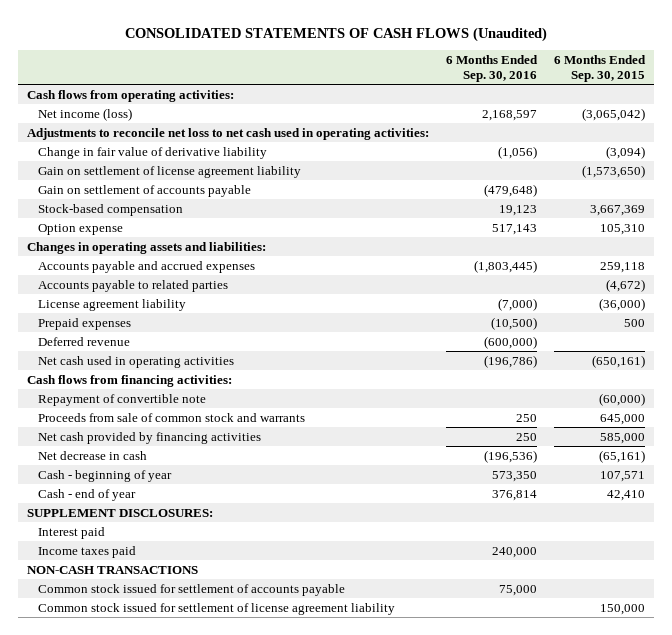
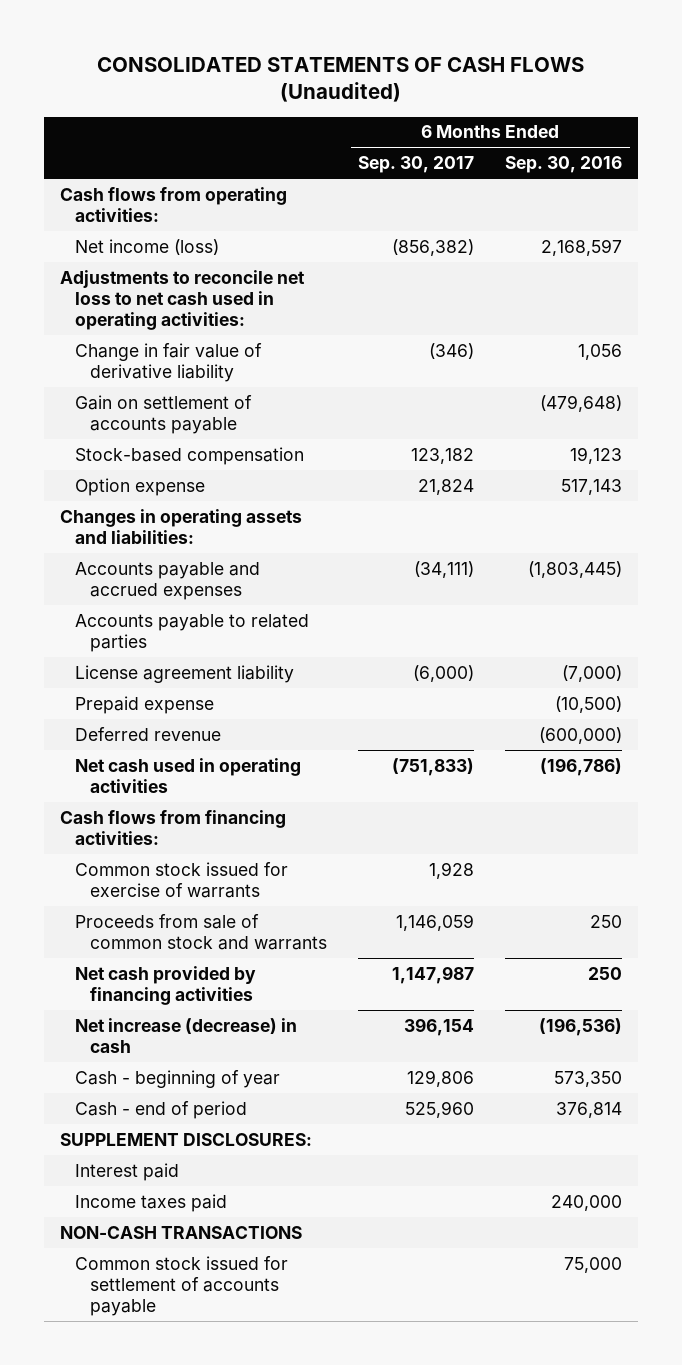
- | 6 Months Ended Sep. 30, 2016 | 6 Months Ended Sep. 30, 2015
+ | 6 Months Ended Sep. 30, 2017 | 6 Months Ended Sep. 30, 2016
- Change in fair value of derivative liability | (1,056) | (3,094)
- Gain on settlement of license agreement liability | | (1,573,650)
+ Change in fair value of derivative liability | (346) | 1,056
- Prepaid expenses | (10,500) | 500
+ Prepaid expense | | (10,500)
- Repayment of convertible note | | (60,000)
+ Common stock issued for exercise of warrants | 1,928 |
- Net decrease in cash | (196,536) | (65,161)
+ Net increase (decrease) in cash | 396,154 | (196,536)
- Cash - end of year | 376,814 | 42,410
+ Cash - end of period | 525,960 | 376,814
- Common stock issued for settlement of license agreement liability | | 150,000

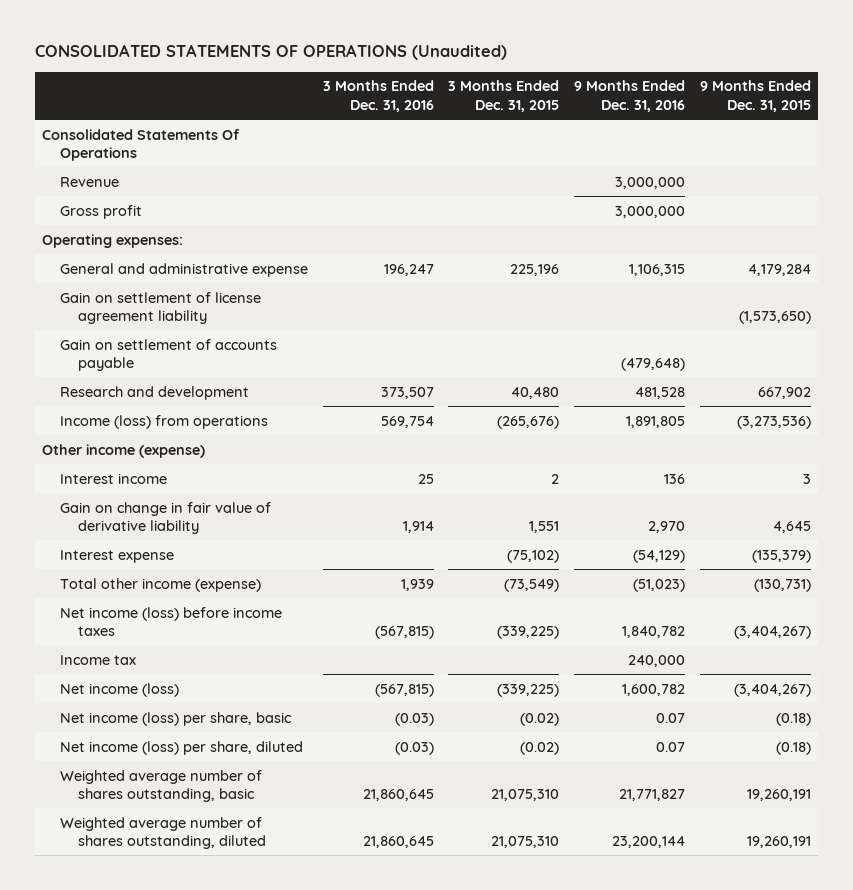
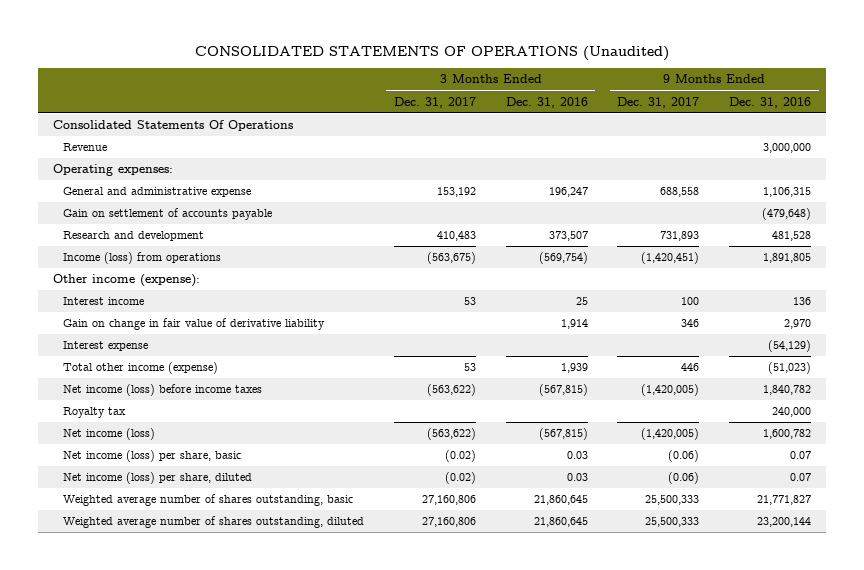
- | 3 Months Ended Dec. 31, 2016 | 3 Months Ended Dec. 31, 2015 | 9 Months Ended Dec. 31, 2016 | 9 Months Ended Dec. 31, 2015
+ | 3 Months Ended Dec. 31, 2017 | 3 Months Ended Dec. 31, 2016 | 9 Months Ended Dec. 31, 2017 | 9 Months Ended Dec. 31, 2016
- Gross profit | | | 3,000,000 |
- Gain on settlement of license agreement liability | | | | (1,573,650)
- Income (loss) from operations | 569,754 | (265,676) | 1,891,805 | (3,273,536)
- Other income (expense)
+ Income (loss) from operations | (563,675) | (569,754) | (1,420,451) | 1,891,805
+ Other income (expense):
- Income tax | | | 240,000 |
+ Royalty tax | | | | 240,000
- Net income (loss) per share, basic | (0.03) | (0.02) | 0.07 | (0.18)
- Net income (loss) per share, diluted | (0.03) | (0.02) | 0.07 | (0.18)
+ Net income (loss) per share, basic | (0.02) | 0.03 | (0.06) | 0.07
+ Net income (loss) per share, diluted | (0.02) | 0.03 | (0.06) | 0.07

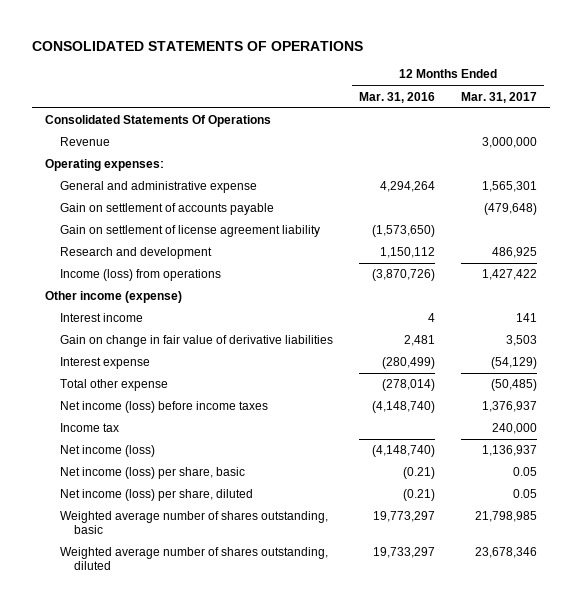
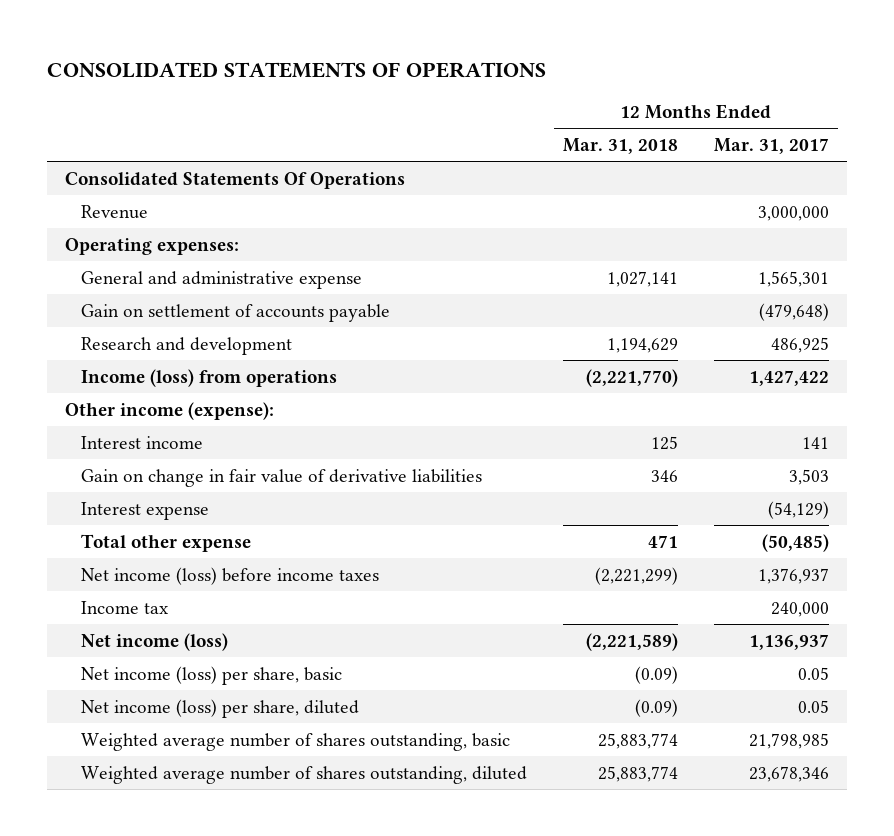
- | 12 Months Ended Mar. 31, 2016 | 12 Months Ended Mar. 31, 2017
+ | 12 Months Ended Mar. 31, 2018 | 12 Months Ended Mar. 31, 2017
- Gain on settlement of license agreement liability | (1,573,650) |
- Other income (expense)
+ Other income (expense):

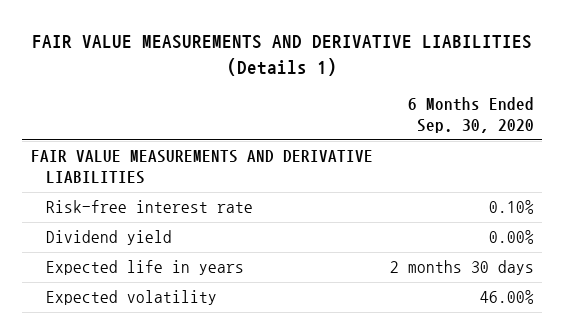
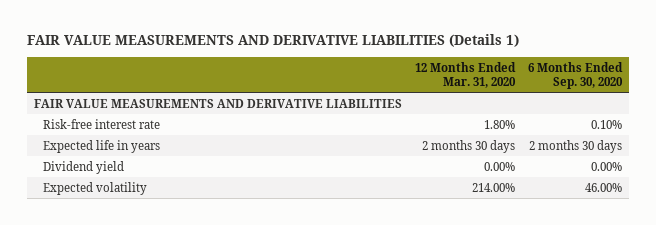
- | 6 Months Ended Sep. 30, 2020
+ | 12 Months Ended Mar. 31, 2020 | 6 Months Ended Sep. 30, 2020
moved down: Dividend yield | 0.00% | 0.00%

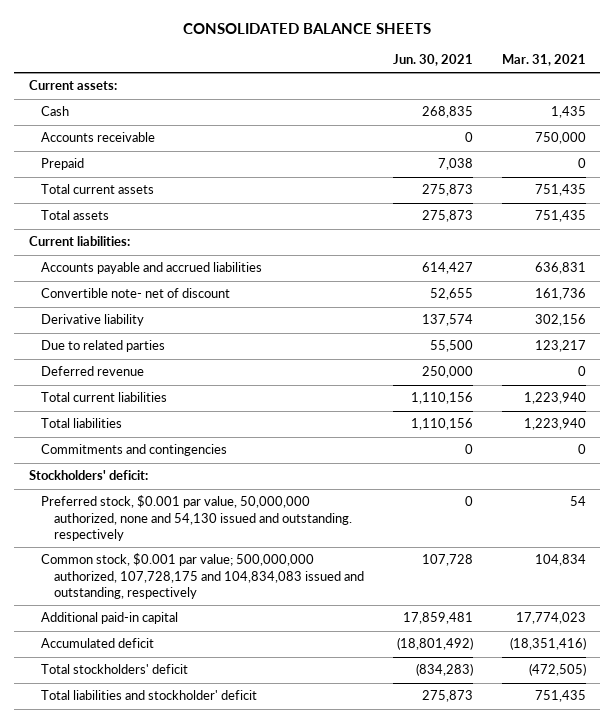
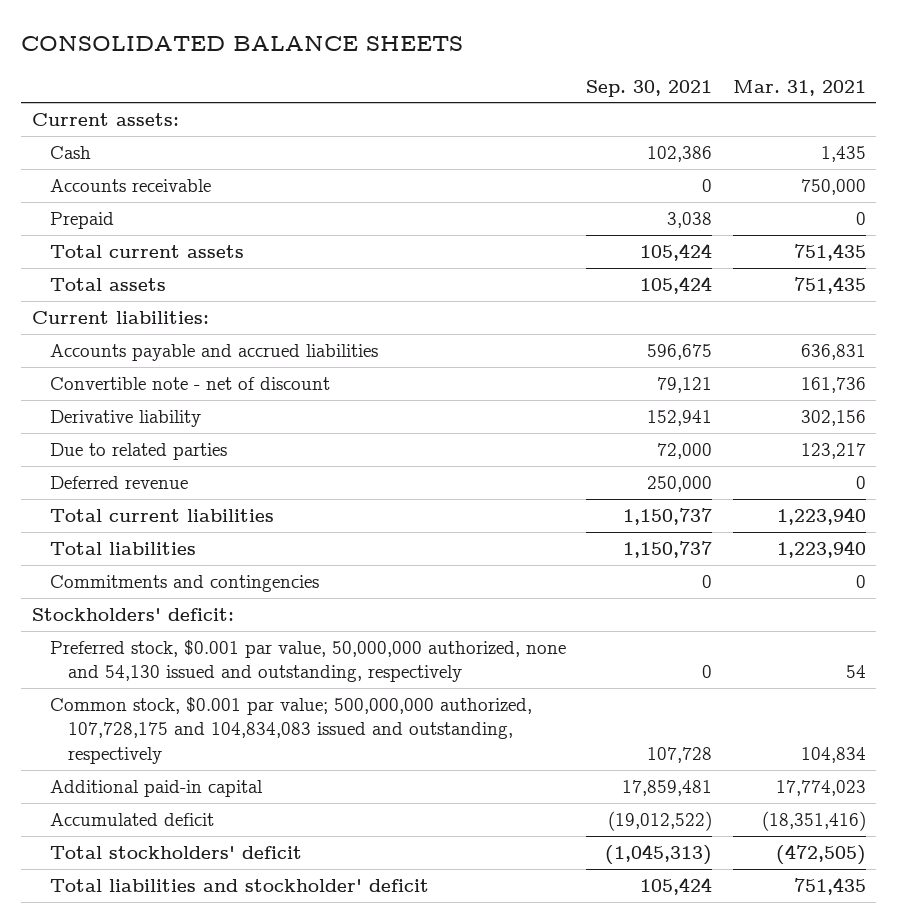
- | Jun. 30, 2021 | Mar. 31, 2021
+ | Sep. 30, 2021 | Mar. 31, 2021
- Convertible note- net of discount | 52,655 | 161,736
+ Convertible note - net of discount | 79,121 | 161,736
- Preferred stock, $0.001 par value, 50,000,000 authorized, none and 54,130 issued and outstanding. respectively | 0 | 54
+ Preferred stock, $0.001 par value, 50,000,000 authorized, none and 54,130 issued and outstanding, respectively | 0 | 54

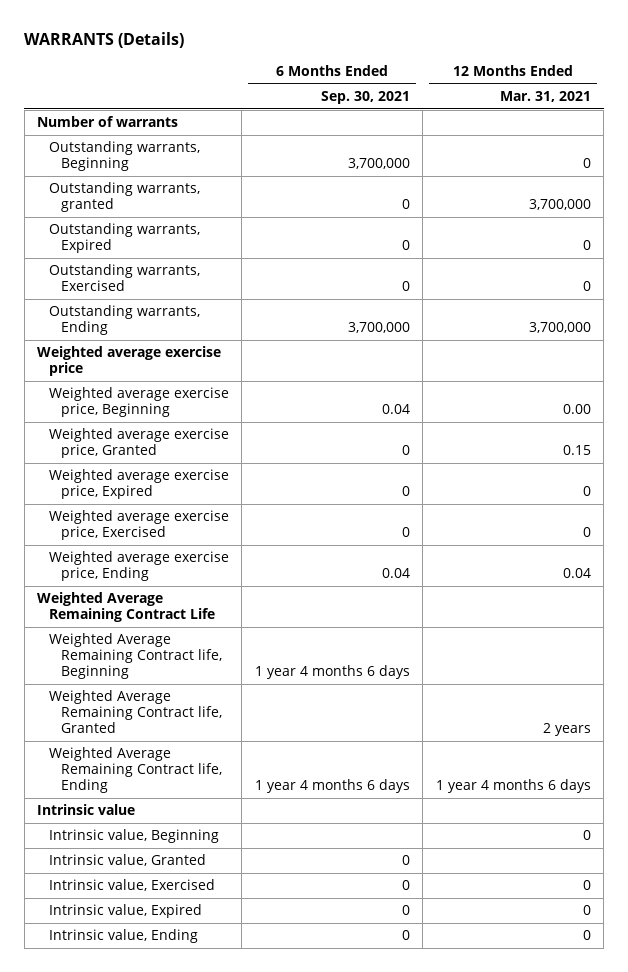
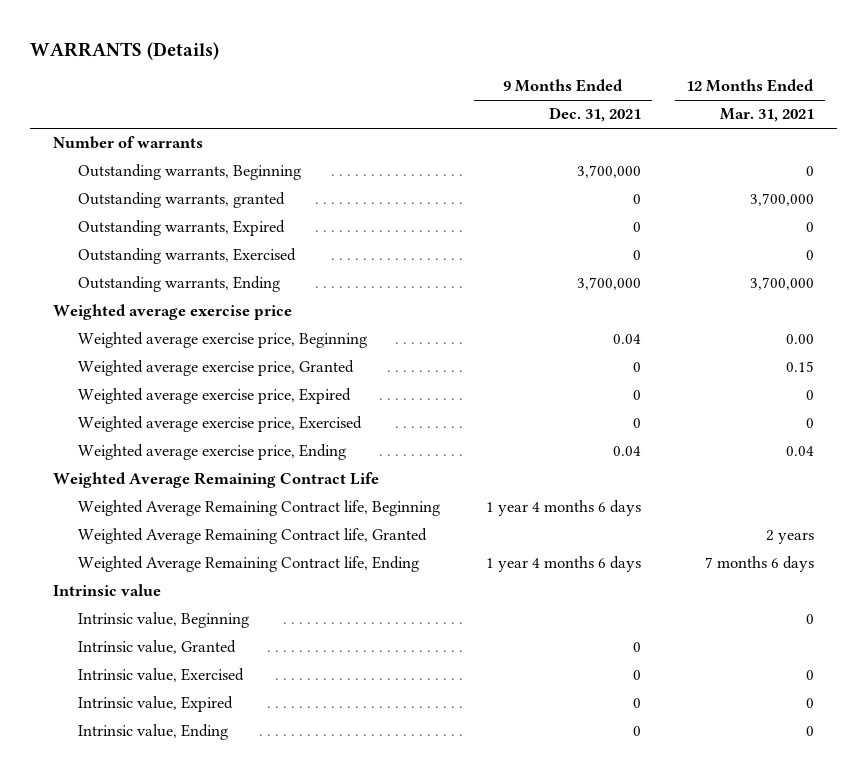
- | 6 Months Ended Sep. 30, 2021 | 12 Months Ended Mar. 31, 2021
+ | 9 Months Ended Dec. 31, 2021 | 12 Months Ended Mar. 31, 2021
- Weighted Average Remaining Contract life, Ending | 1 year 4 months 6 days | 1 year 4 months 6 days
+ Weighted Average Remaining Contract life, Ending | 1 year 4 months 6 days | 7 months 6 days

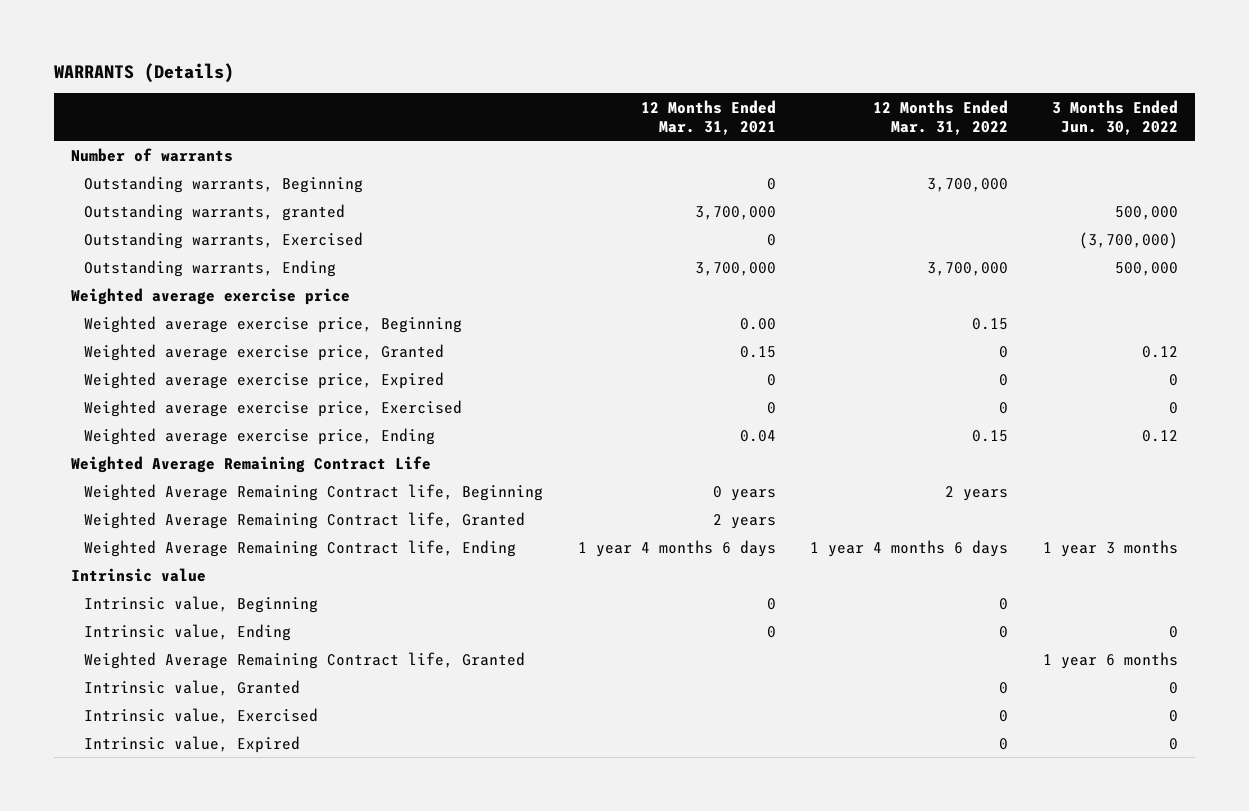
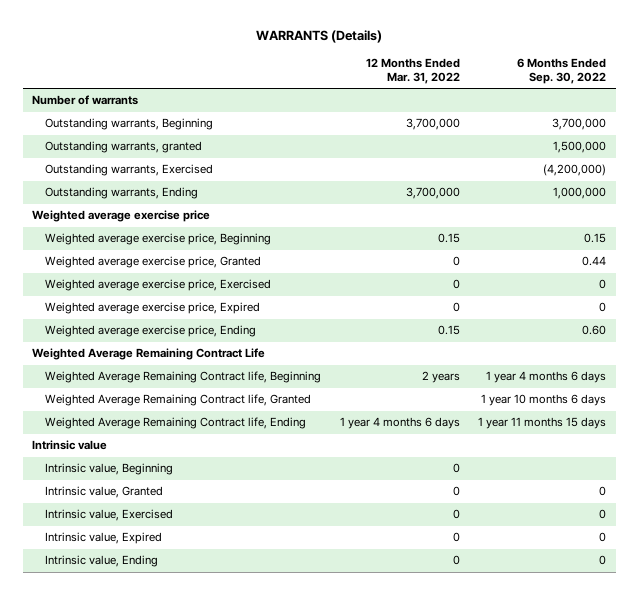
- | 12 Months Ended Mar. 31, 2021 | 12 Months Ended Mar. 31, 2022 | 3 Months Ended Jun. 30, 2022
+ | 12 Months Ended Mar. 31, 2022 | 6 Months Ended Sep. 30, 2022
moved down: Weighted average exercise price, Expired | 0 | 0
- Weighted Average Remaining Contract life, Granted | | | 1 year 6 months
moved down: Intrinsic value, Ending | 0 | 0

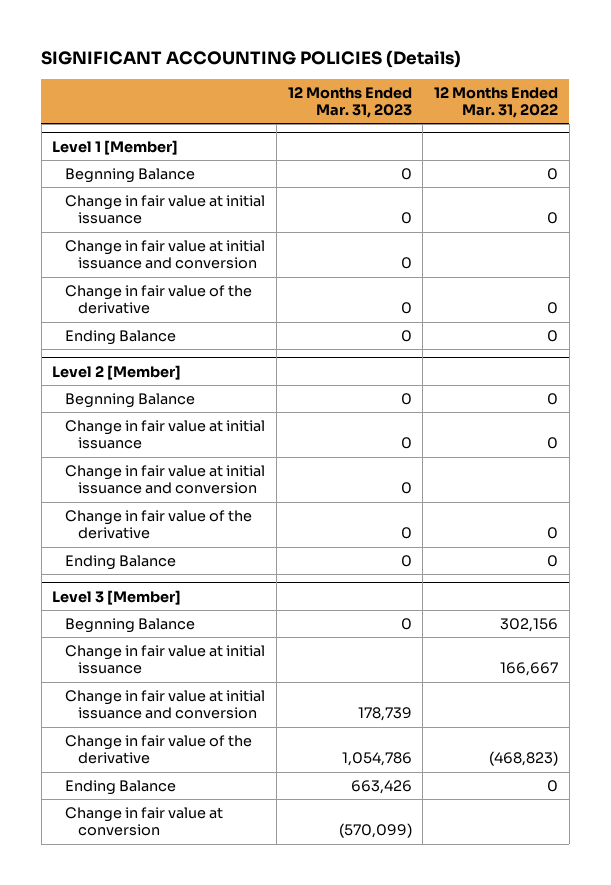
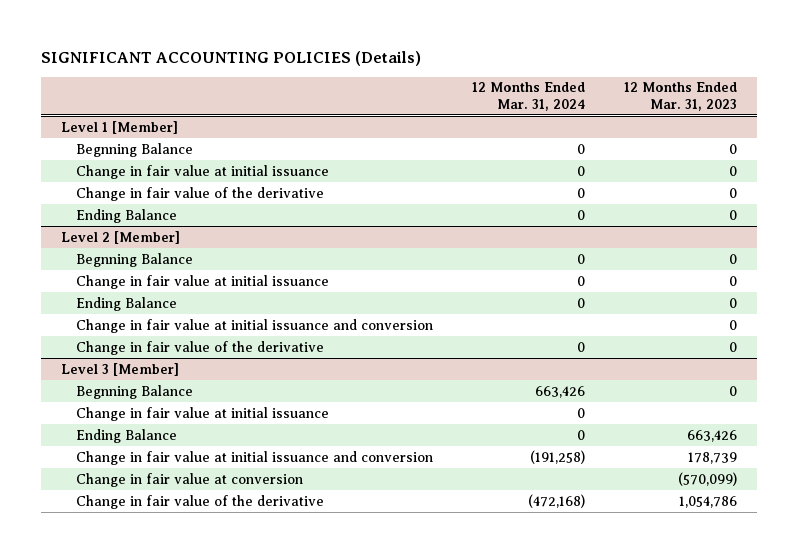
- | 12 Months Ended Mar. 31, 2023 | 12 Months Ended Mar. 31, 2022
+ | 12 Months Ended Mar. 31, 2024 | 12 Months Ended Mar. 31, 2023
@ Level 1 [Member]
- Change in fair value at initial issuance and conversion | 0 |
@ Level 2 [Member]
moved up: Ending Balance | 0 | 0
@ Level 3 [Member]
moved down: Change in fair value at initial issuance and conversion | (191,258) | 178,739
moved down: Change in fair value of the derivative | (472,168) | 1,054,786

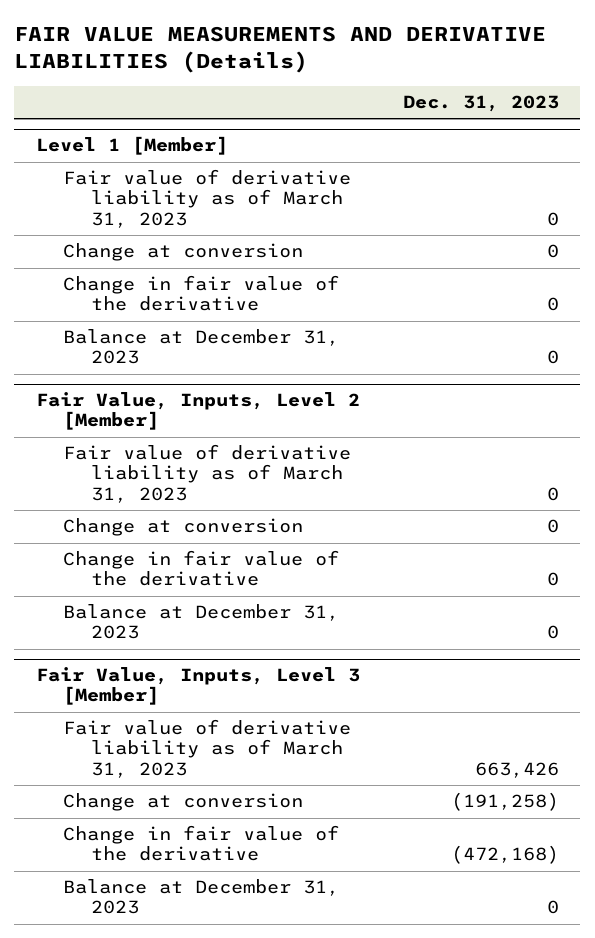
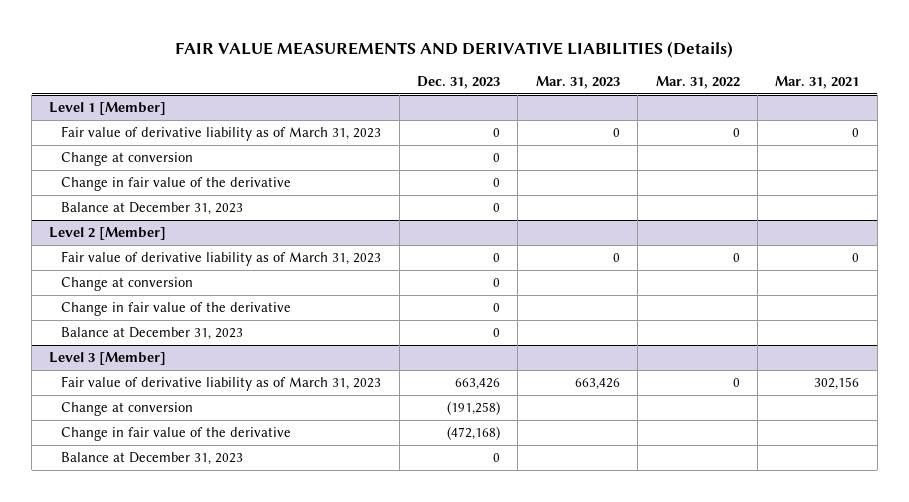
- | Dec. 31, 2023
+ | Dec. 31, 2023 | Mar. 31, 2023 | Mar. 31, 2022 | Mar. 31, 2021
- Fair Value, Inputs, Level 2 [Member]
+ Level 2 [Member]
- Fair Value, Inputs, Level 3 [Member]
+ Level 3 [Member]

